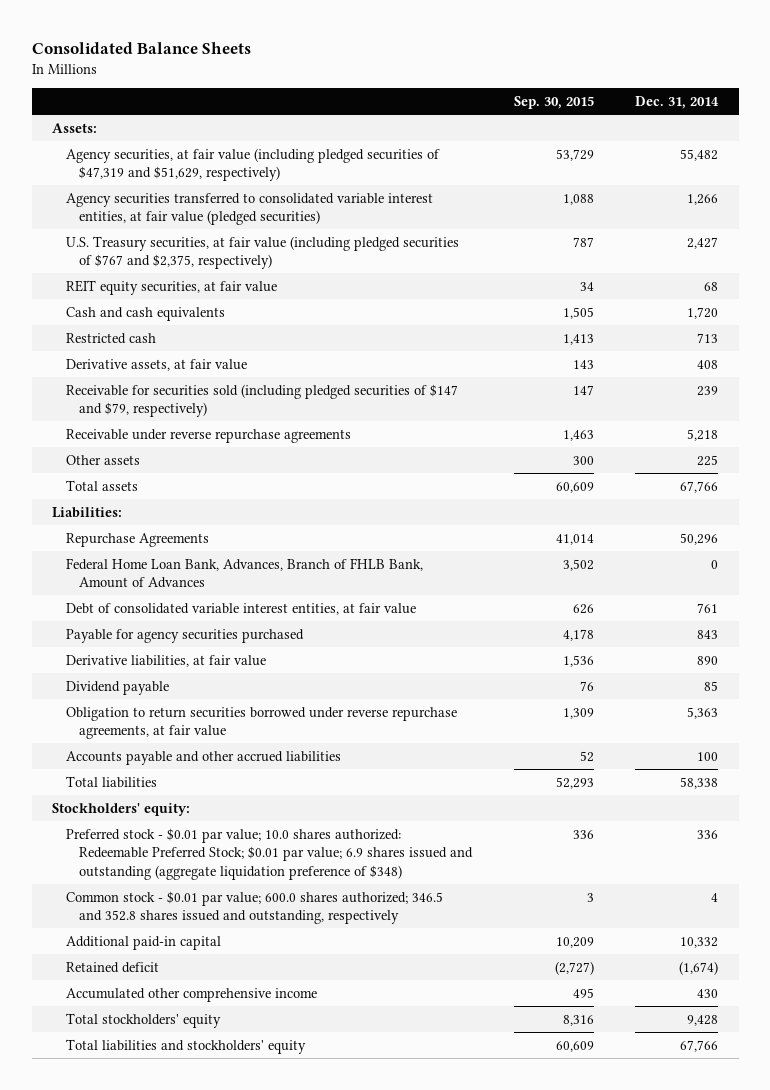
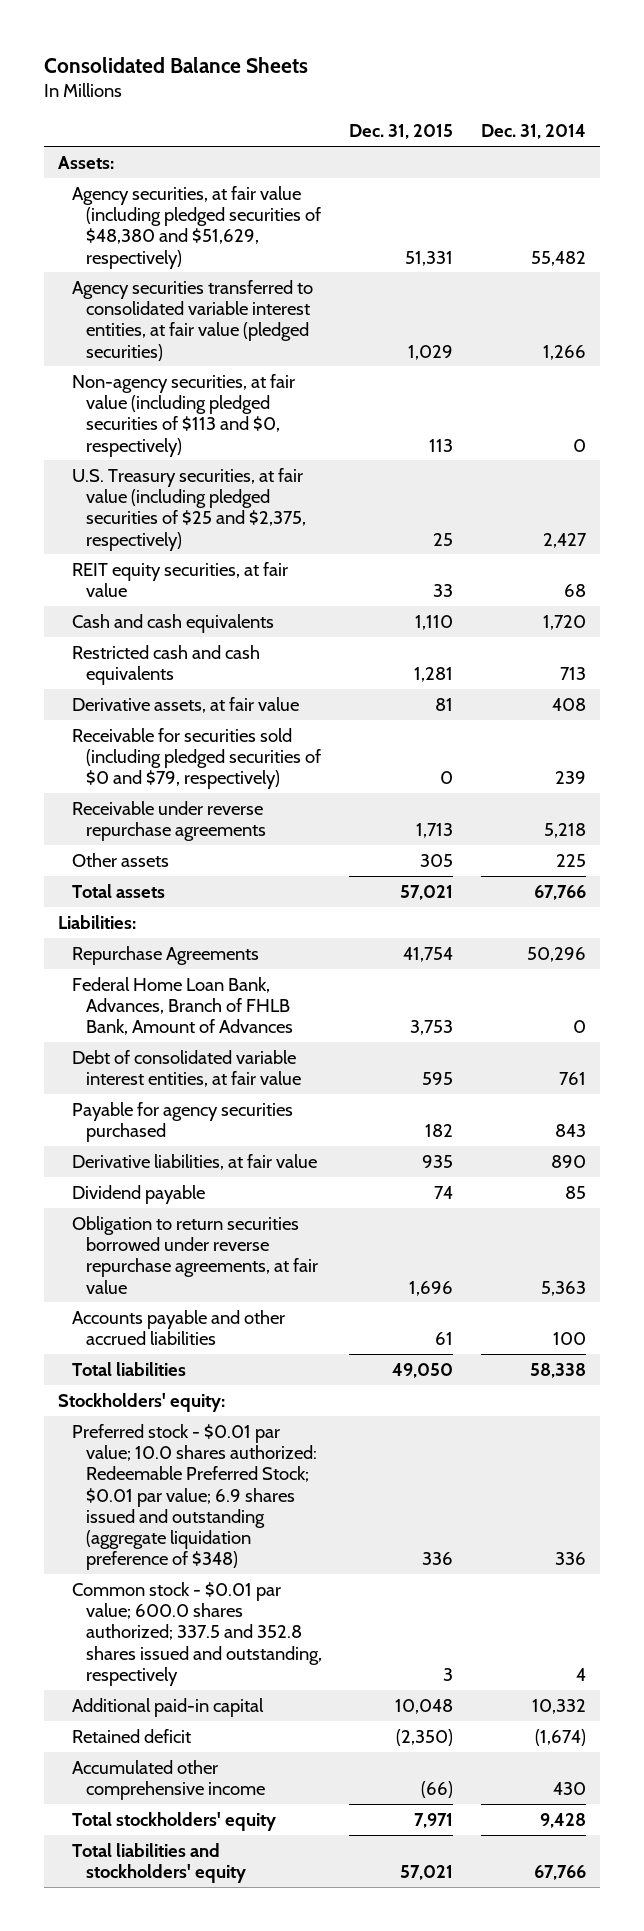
- | Sep. 30, 2015 | Dec. 31, 2014
+ | Dec. 31, 2015 | Dec. 31, 2014
- Agency securities, at fair value (including pledged securities of $47,319 and $51,629, respectively) | 53,729 | 55,482
+ Agency securities, at fair value (including pledged securities of $48,380 and $51,629, respectively) | 51,331 | 55,482
- U.S. Treasury securities, at fair value (including pledged securities of $767 and $2,375, respectively) | 787 | 2,427
+ Non-agency securities, at fair value (including pledged securities of $113 and $0, respectively) | 113 | 0
+ U.S. Treasury securities, at fair value (including pledged securities of $25 and $2,375, respectively) | 25 | 2,427
- Restricted cash | 1,413 | 713
+ Restricted cash and cash equivalents | 1,281 | 713
- Receivable for securities sold (including pledged securities of $147 and $79, respectively) | 147 | 239
+ Receivable for securities sold (including pledged securities of $0 and $79, respectively) | 0 | 239
- Common stock - $0.01 par value; 600.0 shares authorized; 346.5 and 352.8 shares issued and outstanding, respectively | 3 | 4
+ Common stock - $0.01 par value; 600.0 shares authorized; 337.5 and 352.8 shares issued and outstanding, respectively | 3 | 4

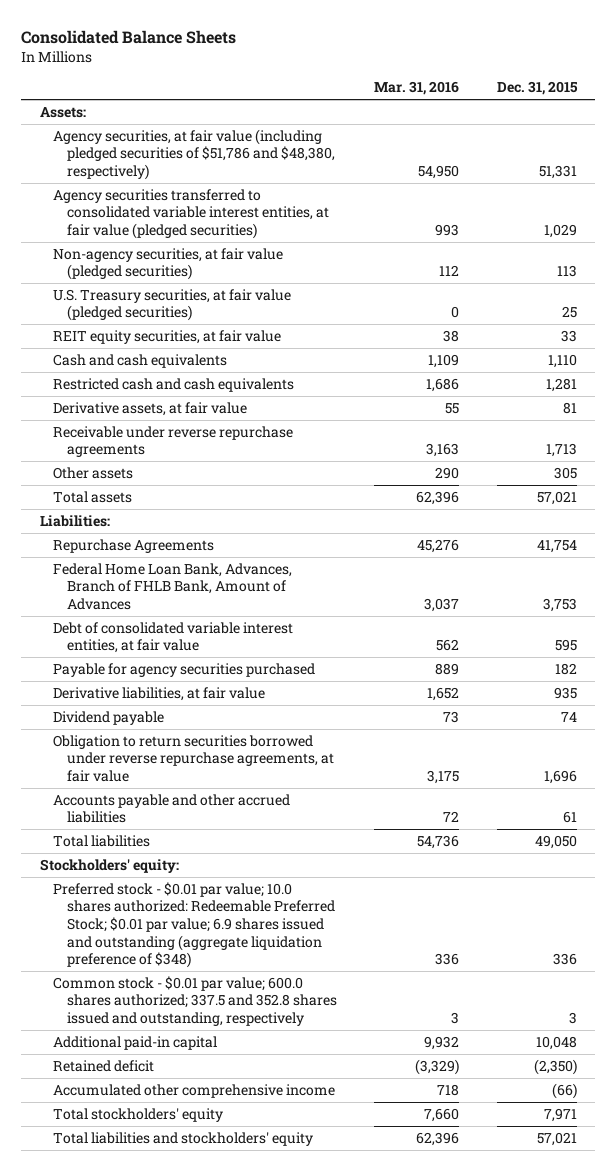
- | Dec. 31, 2015 | Dec. 31, 2014
+ | Mar. 31, 2016 | Dec. 31, 2015
- Agency securities, at fair value (including pledged securities of $48,380 and $51,629, respectively) | 51,331 | 55,482
+ Agency securities, at fair value (including pledged securities of $51,786 and $48,380, respectively) | 54,950 | 51,331
- Non-agency securities, at fair value (including pledged securities of $113 and $0, respectively) | 113 | 0
- U.S. Treasury securities, at fair value (including pledged securities of $25 and $2,375, respectively) | 25 | 2,427
+ Non-agency securities, at fair value (pledged securities) | 112 | 113
+ U.S. Treasury securities, at fair value (pledged securities) | 0 | 25
- Receivable for securities sold (including pledged securities of $0 and $79, respectively) | 0 | 239

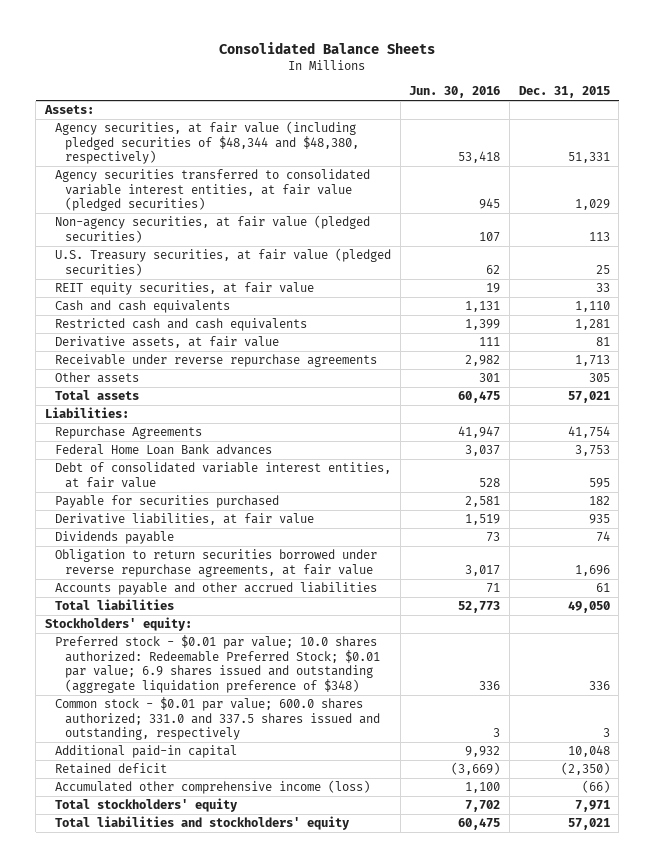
- | Mar. 31, 2016 | Dec. 31, 2015
+ | Jun. 30, 2016 | Dec. 31, 2015
- Agency securities, at fair value (including pledged securities of $51,786 and $48,380, respectively) | 54,950 | 51,331
+ Agency securities, at fair value (including pledged securities of $48,344 and $48,380, respectively) | 53,418 | 51,331
- Federal Home Loan Bank, Advances, Branch of FHLB Bank, Amount of Advances | 3,037 | 3,753
+ Federal Home Loan Bank advances | 3,037 | 3,753
- Payable for agency securities purchased | 889 | 182
+ Payable for securities purchased | 2,581 | 182
- Dividend payable | 73 | 74
+ Dividends payable | 73 | 74
- Common stock - $0.01 par value; 600.0 shares authorized; 337.5 and 352.8 shares issued and outstanding, respectively | 3 | 3
+ Common stock - $0.01 par value; 600.0 shares authorized; 331.0 and 337.5 shares issued and outstanding, respectively | 3 | 3
- Accumulated other comprehensive income | 718 | (66)
+ Accumulated other comprehensive income (loss) | 1,100 | (66)

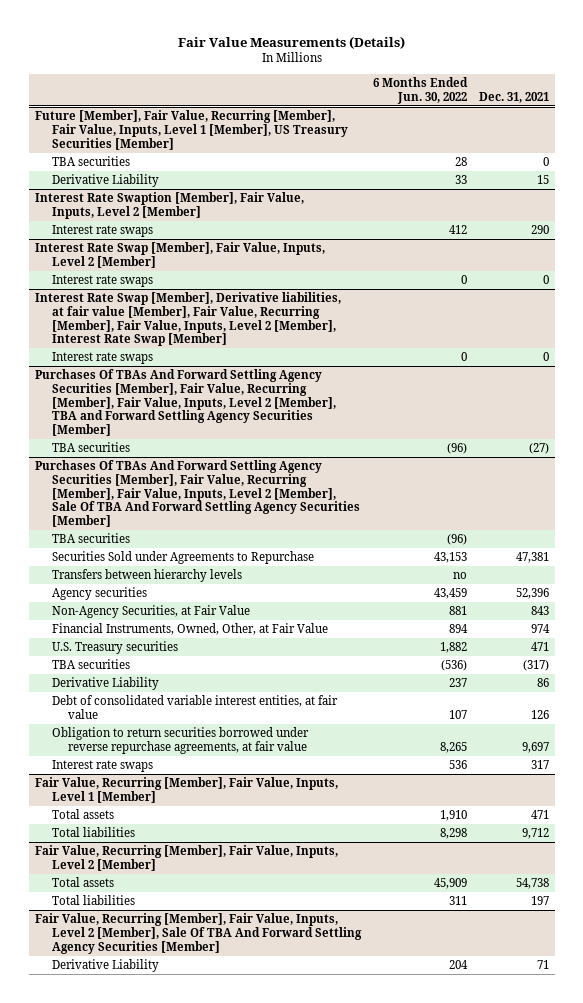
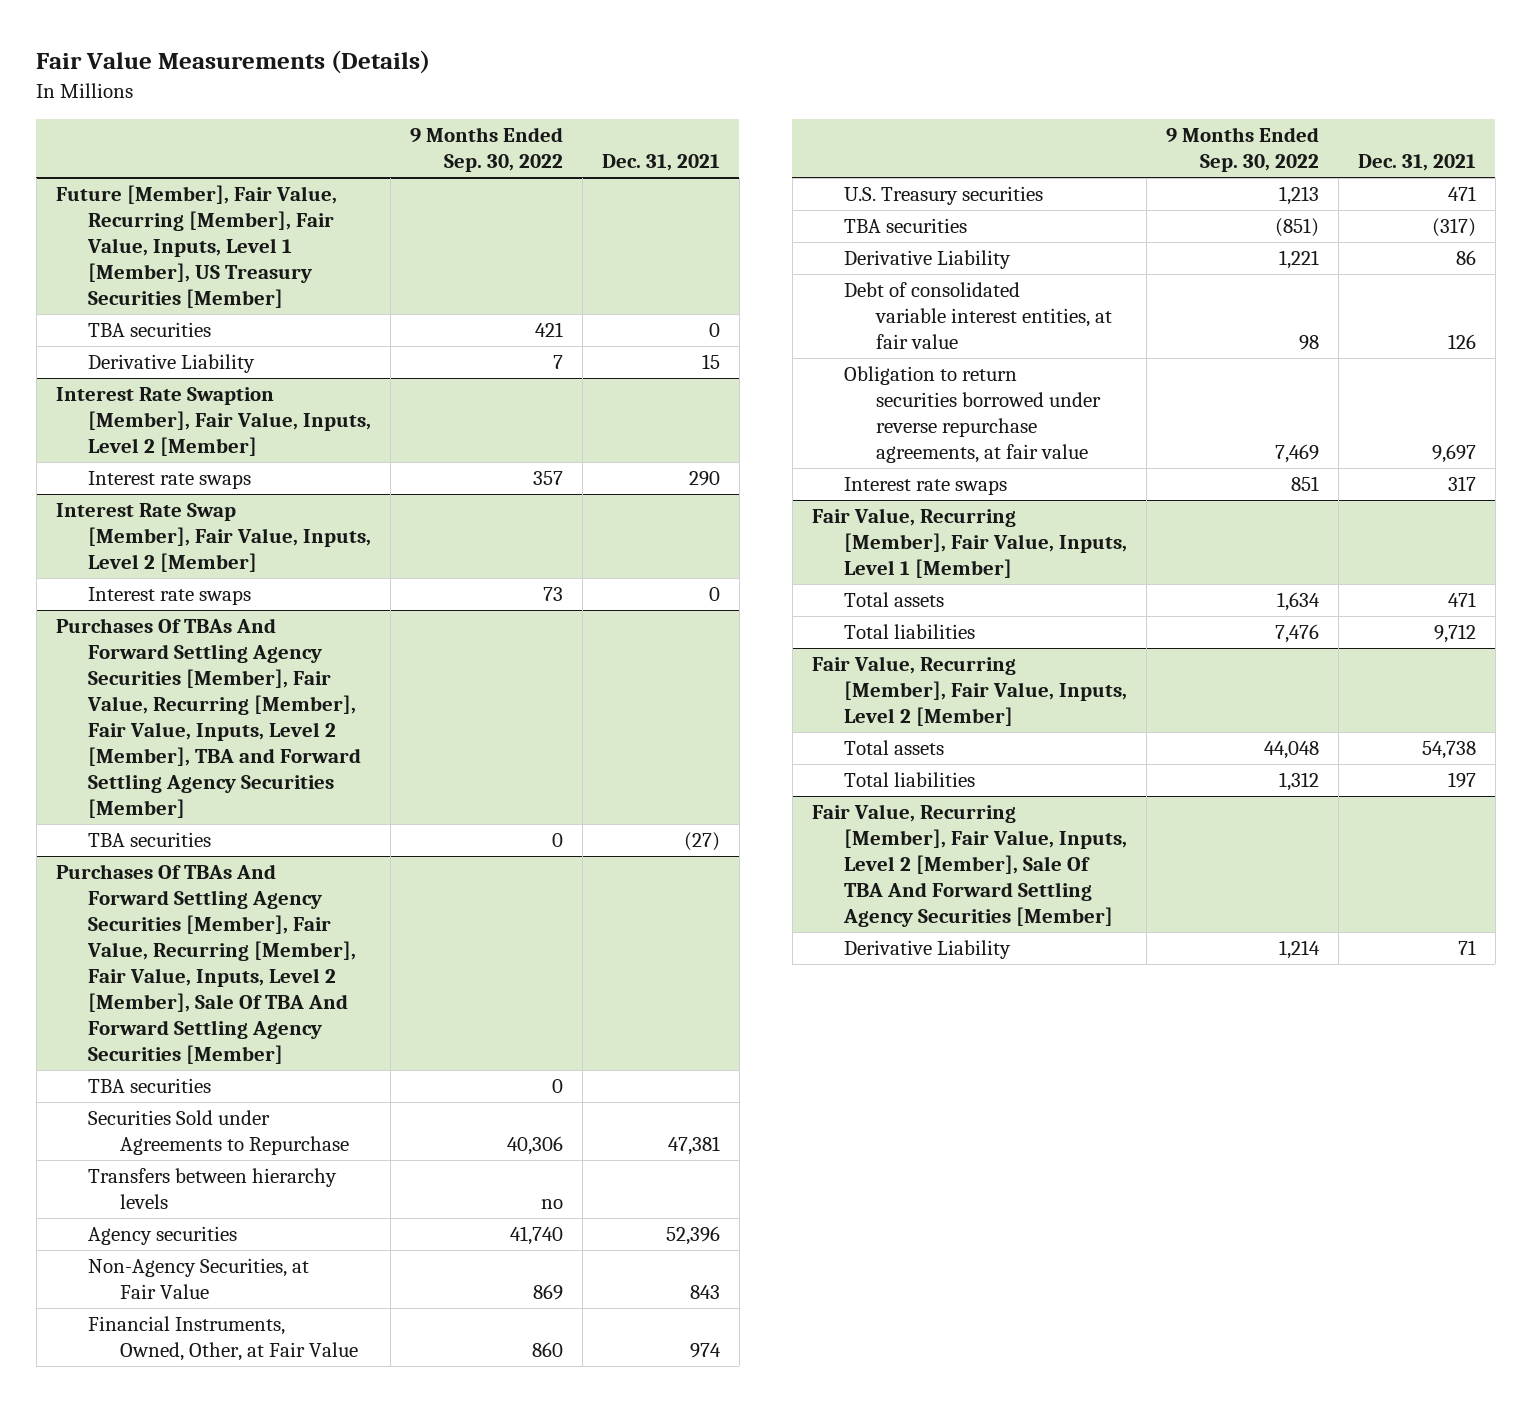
- | 6 Months Ended Jun. 30, 2022 | Dec. 31, 2021
+ | 9 Months Ended Sep. 30, 2022 | Dec. 31, 2021
- Interest Rate Swap [Member], Derivative liabilities, at fair value [Member], Fair Value, Recurring [Member], Fair Value, Inputs, Level 2 [Member], Interest Rate Swap [Member]
- Interest rate swaps | 0 | 0

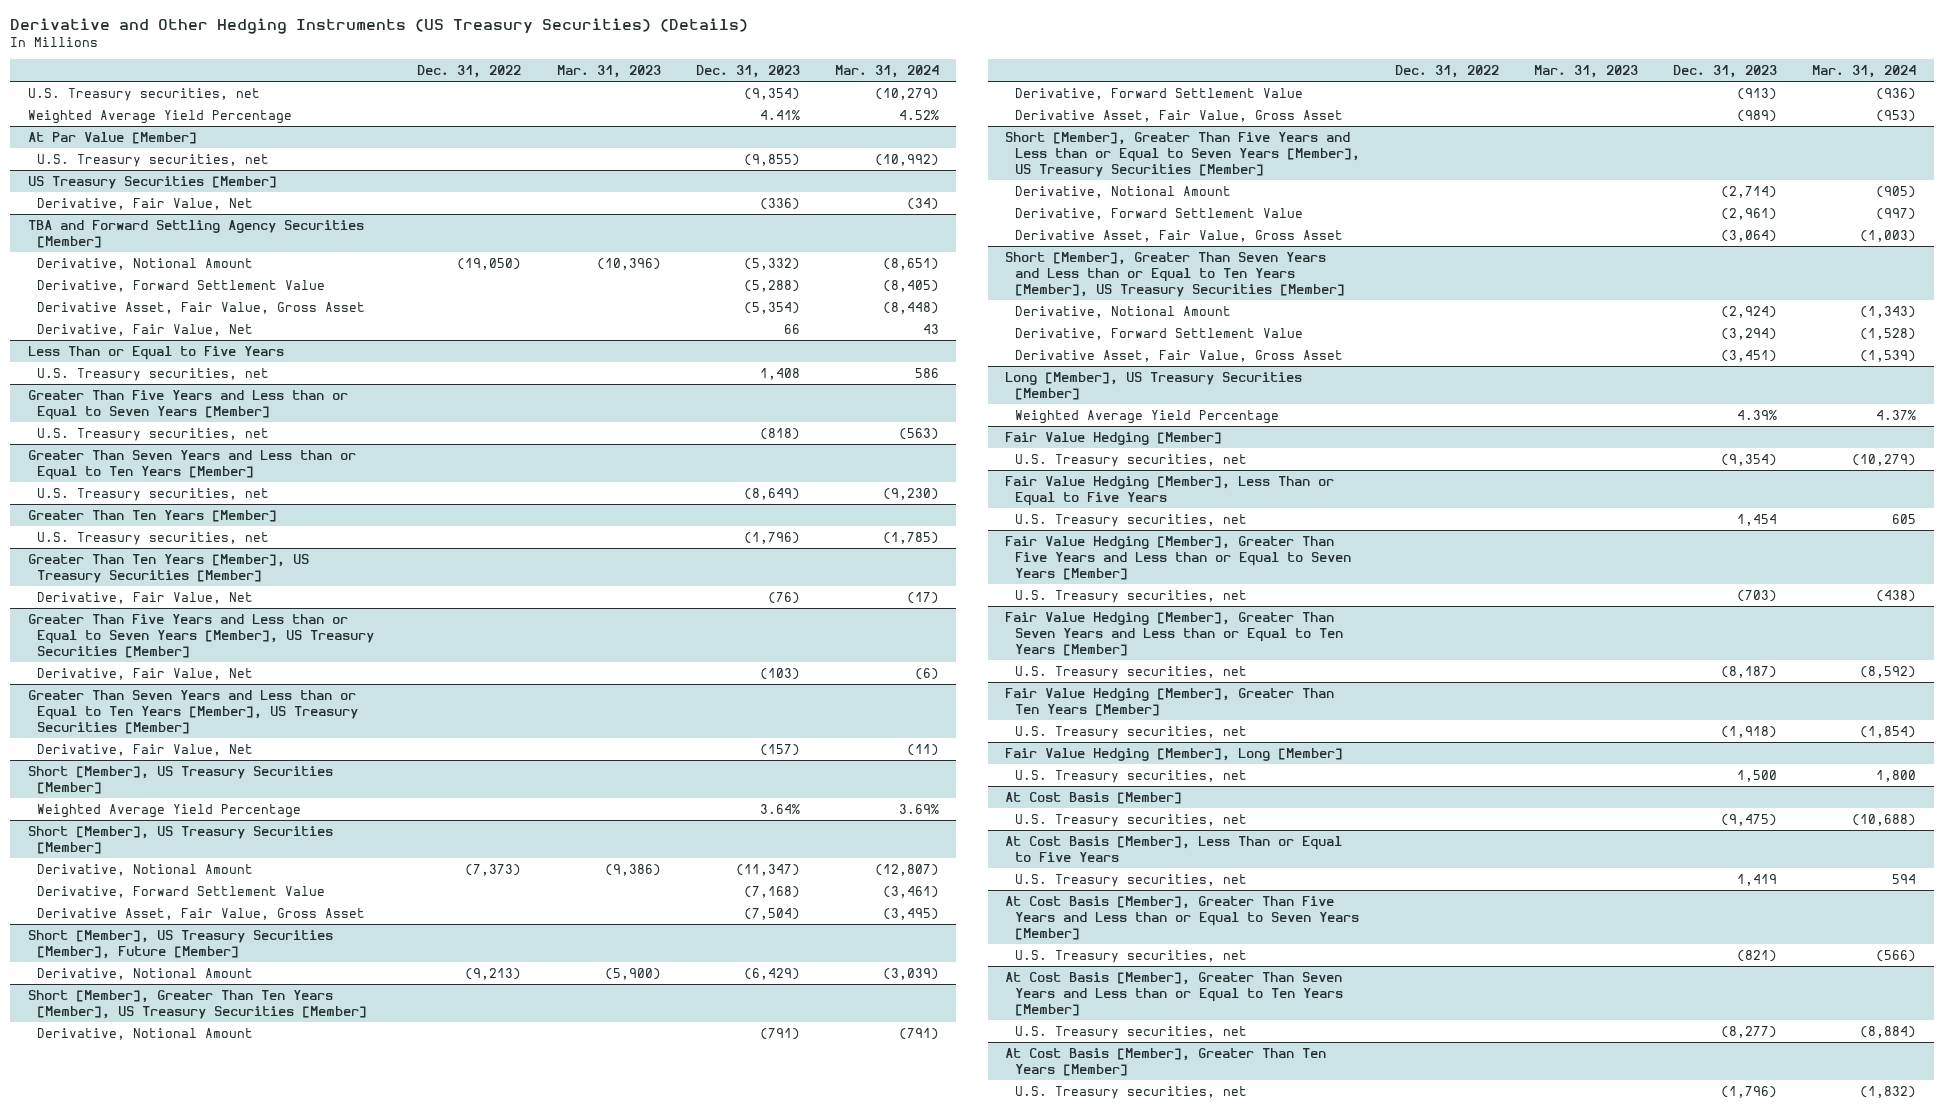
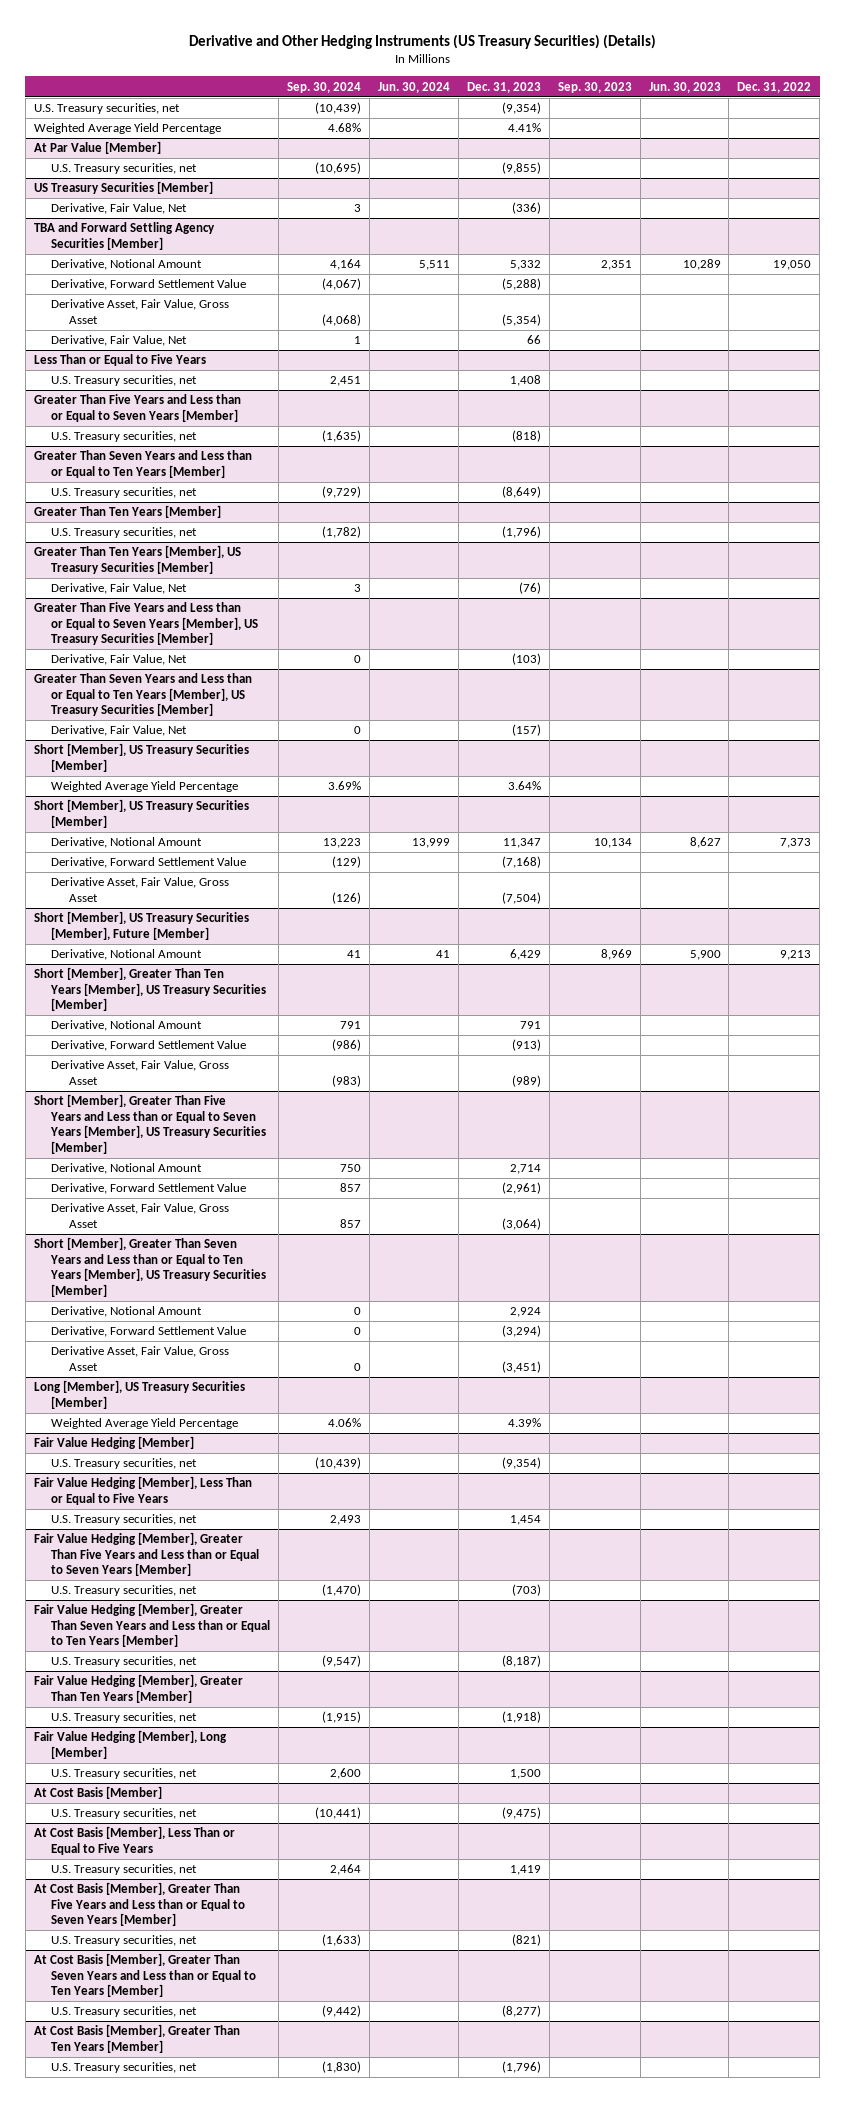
- | Dec. 31, 2022 | Mar. 31, 2023 | Dec. 31, 2023 | Mar. 31, 2024
+ | Sep. 30, 2024 | Jun. 30, 2024 | Dec. 31, 2023 | Sep. 30, 2023 | Jun. 30, 2023 | Dec. 31, 2022
@ TBA and Forward Settling Agency Securities [Member]
- Derivative, Notional Amount | (19,050) | (10,396) | (5,332) | (8,651)
+ Derivative, Notional Amount | 4,164 | 5,511 | 5,332 | 2,351 | 10,289 | 19,050
@ Short [Member], US Treasury Securities [Member]
- Derivative, Notional Amount | (7,373) | (9,386) | (11,347) | (12,807)
+ Derivative, Notional Amount | 13,223 | 13,999 | 11,347 | 10,134 | 8,627 | 7,373
@ Short [Member], US Treasury Securities [Member], Future [Member]
- Derivative, Notional Amount | (9,213) | (5,900) | (6,429) | (3,039)
+ Derivative, Notional Amount | 41 | 41 | 6,429 | 8,969 | 5,900 | 9,213
@ Short [Member], Greater Than Ten Years [Member], US Treasury Securities [Member]
- Derivative, Notional Amount | | | (791) | (791)
+ Derivative, Notional Amount | 791 | | 791 | | |
@ Short [Member], Greater Than Five Years and Less than or Equal to Seven Years [Member], US Treasury Securities [Member]
- Derivative, Notional Amount | | | (2,714) | (905)
+ Derivative, Notional Amount | 750 | | 2,714 | | |
@ Short [Member], Greater Than Seven Years and Less than or Equal to Ten Years [Member], US Treasury Securities [Member]
- Derivative, Notional Amount | | | (2,924) | (1,343)
+ Derivative, Notional Amount | 0 | | 2,924 | | |

